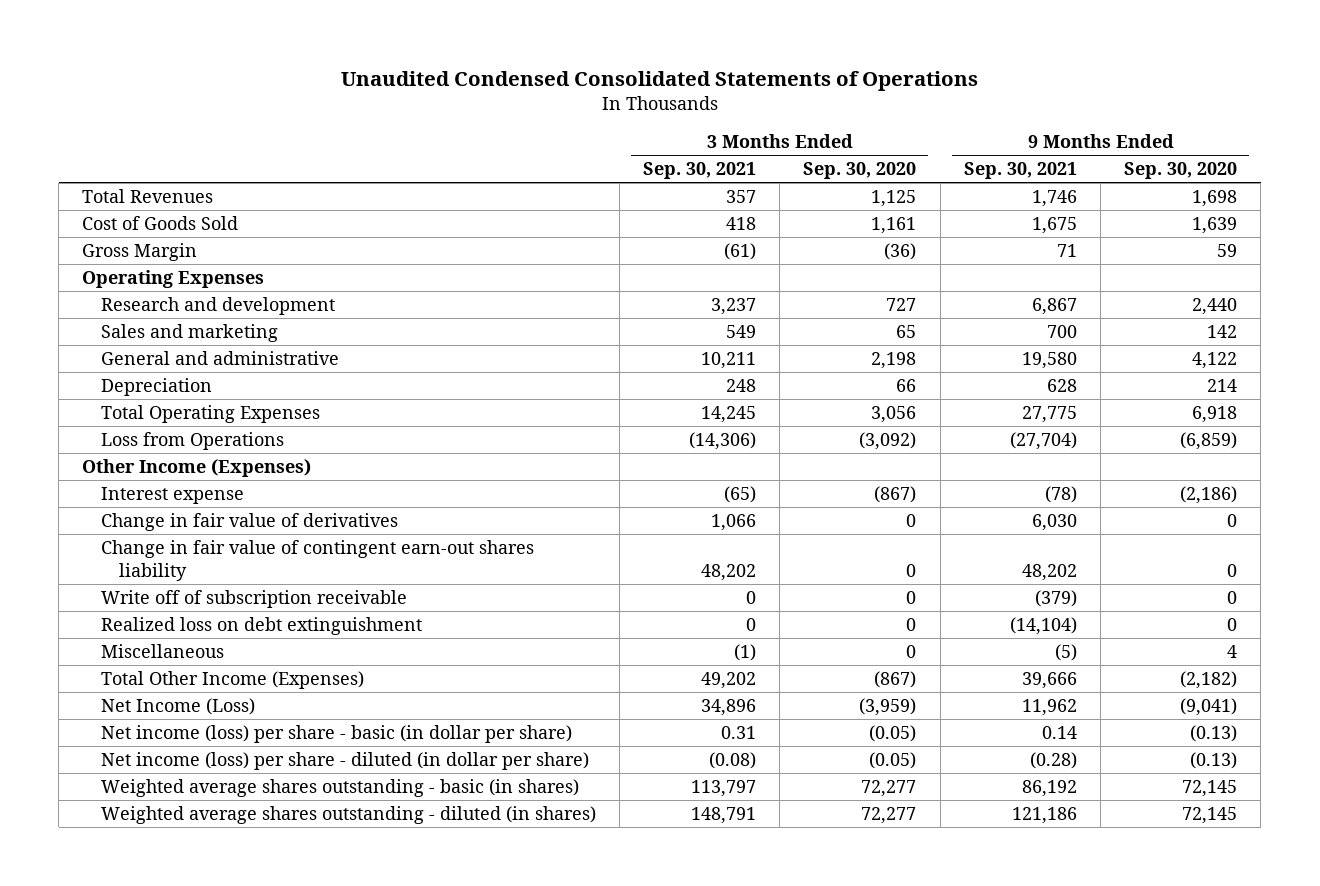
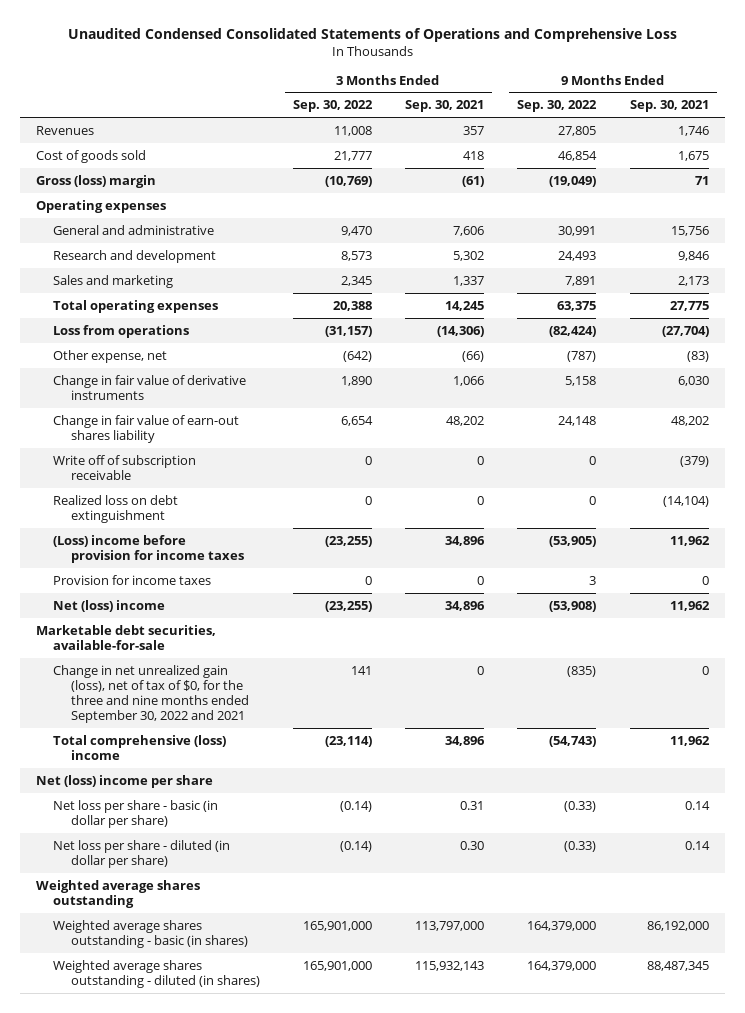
- Unaudited Condensed Consolidated Statements of Operations
+ Unaudited Condensed Consolidated Statements of Operations and Comprehensive Loss
- | 3 Months Ended Sep. 30, 2021 | 3 Months Ended Sep. 30, 2020 | 9 Months Ended Sep. 30, 2021 | 9 Months Ended Sep. 30, 2020
+ | 3 Months Ended Sep. 30, 2022 | 3 Months Ended Sep. 30, 2021 | 9 Months Ended Sep. 30, 2022 | 9 Months Ended Sep. 30, 2021
- Total Revenues | 357 | 1,125 | 1,746 | 1,698
- Cost of Goods Sold | 418 | 1,161 | 1,675 | 1,639
- Gross Margin | (61) | (36) | 71 | 59
- Operating Expenses
- Research and development | 3,237 | 727 | 6,867 | 2,440
- Sales and marketing | 549 | 65 | 700 | 142
- General and administrative | 10,211 | 2,198 | 19,580 | 4,122
- Depreciation | 248 | 66 | 628 | 214
- Total Operating Expenses | 14,245 | 3,056 | 27,775 | 6,918
- Loss from Operations | (14,306) | (3,092) | (27,704) | (6,859)
- Other Income (Expenses)
- Interest expense | (65) | (867) | (78) | (2,186)
- Change in fair value of derivatives | 1,066 | 0 | 6,030 | 0
- Change in fair value of contingent earn-out shares liability | 48,202 | 0 | 48,202 | 0
+ Revenues | 11,008 | 357 | 27,805 | 1,746
+ Cost of goods sold | 21,777 | 418 | 46,854 | 1,675
+ Gross (loss) margin | (10,769) | (61) | (19,049) | 71
+ Operating expenses
+ General and administrative | 9,470 | 7,606 | 30,991 | 15,756
+ Research and development | 8,573 | 5,302 | 24,493 | 9,846
+ Sales and marketing | 2,345 | 1,337 | 7,891 | 2,173
+ Total operating expenses | 20,388 | 14,245 | 63,375 | 27,775
+ Loss from operations | (31,157) | (14,306) | (82,424) | (27,704)
+ Other expense, net | (642) | (66) | (787) | (83)
+ Change in fair value of derivative instruments | 1,890 | 1,066 | 5,158 | 6,030
+ Change in fair value of earn-out shares liability | 6,654 | 48,202 | 24,148 | 48,202
- Miscellaneous | (1) | 0 | (5) | 4
- Total Other Income (Expenses) | 49,202 | (867) | 39,666 | (2,182)
- Net Income (Loss) | 34,896 | (3,959) | 11,962 | (9,041)
- Net income (loss) per share - basic (in dollar per share) | 0.31 | (0.05) | 0.14 | (0.13)
- Net income (loss) per share - diluted (in dollar per share) | (0.08) | (0.05) | (0.28) | (0.13)
- Weighted average shares outstanding - basic (in shares) | 113,797 | 72,277 | 86,192 | 72,145
- Weighted average shares outstanding - diluted (in shares) | 148,791 | 72,277 | 121,186 | 72,145
+ (Loss) income before provision for income taxes | (23,255) | 34,896 | (53,905) | 11,962
+ Provision for income taxes | 0 | 0 | 3 | 0
+ Net (loss) income | (23,255) | 34,896 | (53,908) | 11,962
+ Marketable debt securities, available-for-sale
+ Change in net unrealized gain (loss), net of tax of $0, for the three and nine months ended September 30, 2022 and 2021 | 141 | 0 | (835) | 0
+ Total comprehensive (loss) income | (23,114) | 34,896 | (54,743) | 11,962
+ Net (loss) income per share
+ Net loss per share - basic (in dollar per share) | (0.14) | 0.31 | (0.33) | 0.14
+ Net loss per share - diluted (in dollar per share) | (0.14) | 0.30 | (0.33) | 0.14
+ Weighted average shares outstanding
+ Weighted average shares outstanding - basic (in shares) | 165,901,000 | 113,797,000 | 164,379,000 | 86,192,000
+ Weighted average shares outstanding - diluted (in shares) | 165,901,000 | 115,932,143 | 164,379,000 | 88,487,345

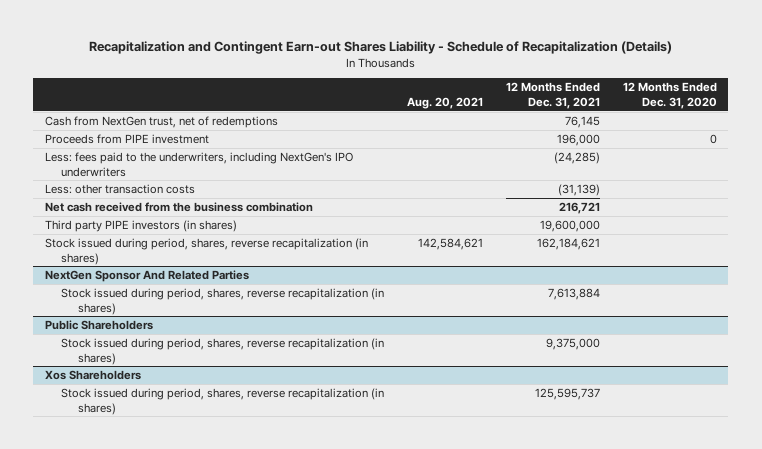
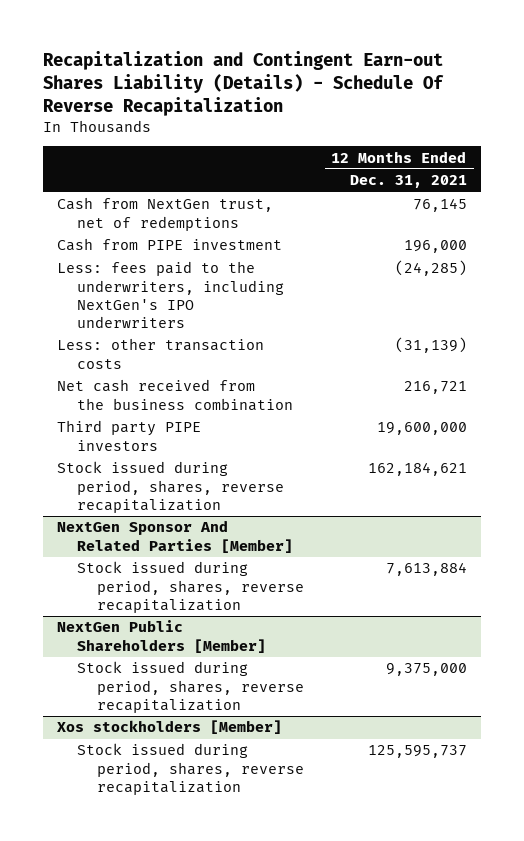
- Recapitalization and Contingent Earn-out Shares Liability - Schedule of Recapitalization (Details)
+ Recapitalization and Contingent Earn-out Shares Liability (Details) - Schedule Of Reverse Recapitalization
- | Aug. 20, 2021 | 12 Months Ended Dec. 31, 2021 | 12 Months Ended Dec. 31, 2020
+ | 12 Months Ended Dec. 31, 2021
- Proceeds from PIPE investment | | 196,000 | 0
+ Cash from PIPE investment | 196,000
- Third party PIPE investors (in shares) | | 19,600,000 |
- Stock issued during period, shares, reverse recapitalization (in shares) | 142,584,621 | 162,184,621 |
- NextGen Sponsor And Related Parties
- Stock issued during period, shares, reverse recapitalization (in shares) | | 7,613,884 |
- Public Shareholders
- Stock issued during period, shares, reverse recapitalization (in shares) | | 9,375,000 |
- Xos Shareholders
- Stock issued during period, shares, reverse recapitalization (in shares) | | 125,595,737 |
+ Third party PIPE investors | 19,600,000
+ Stock issued during period, shares, reverse recapitalization | 162,184,621
+ NextGen Sponsor And Related Parties [Member]
+ Stock issued during period, shares, reverse recapitalization | 7,613,884
+ NextGen Public Shareholders [Member]
+ Stock issued during period, shares, reverse recapitalization | 9,375,000
+ Xos stockholders [Member]
+ Stock issued during period, shares, reverse recapitalization | 125,595,737

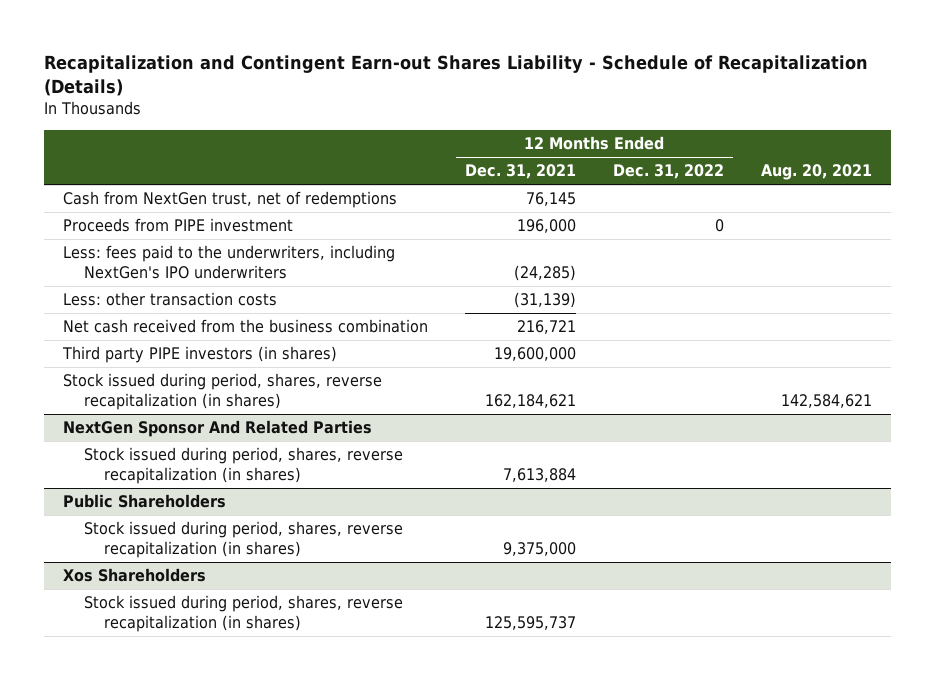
- Recapitalization and Contingent Earn-out Shares Liability (Details) - Schedule Of Reverse Recapitalization
+ Recapitalization and Contingent Earn-out Shares Liability - Schedule of Recapitalization (Details)
- | 12 Months Ended Dec. 31, 2021
+ | 12 Months Ended Dec. 31, 2021 | 12 Months Ended Dec. 31, 2022 | Aug. 20, 2021
- Cash from PIPE investment | 196,000
+ Proceeds from PIPE investment | 196,000 | 0 |
- Third party PIPE investors | 19,600,000
- Stock issued during period, shares, reverse recapitalization | 162,184,621
- NextGen Sponsor And Related Parties [Member]
- Stock issued during period, shares, reverse recapitalization | 7,613,884
- NextGen Public Shareholders [Member]
- Stock issued during period, shares, reverse recapitalization | 9,375,000
- Xos stockholders [Member]
- Stock issued during period, shares, reverse recapitalization | 125,595,737
+ Third party PIPE investors (in shares) | 19,600,000 | |
+ Stock issued during period, shares, reverse recapitalization (in shares) | 162,184,621 | | 142,584,621
+ NextGen Sponsor And Related Parties
+ Stock issued during period, shares, reverse recapitalization (in shares) | 7,613,884 | |
+ Public Shareholders
+ Stock issued during period, shares, reverse recapitalization (in shares) | 9,375,000 | |
+ Xos Shareholders
+ Stock issued during period, shares, reverse recapitalization (in shares) | 125,595,737 | |

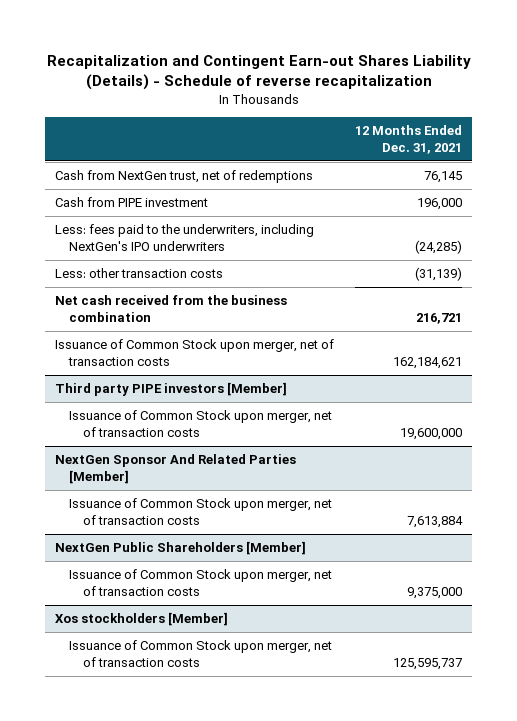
- Recapitalization and Contingent Earn-out Shares Liability - Schedule of Recapitalization (Details)
+ Recapitalization and Contingent Earn-out Shares Liability (Details) - Schedule of reverse recapitalization
- | 12 Months Ended Dec. 31, 2021 | 12 Months Ended Dec. 31, 2022 | Aug. 20, 2021
+ | 12 Months Ended Dec. 31, 2021
- Proceeds from PIPE investment | 196,000 | 0 |
+ Cash from PIPE investment | 196,000
- Third party PIPE investors (in shares) | 19,600,000 | |
- Stock issued during period, shares, reverse recapitalization (in shares) | 162,184,621 | | 142,584,621
- NextGen Sponsor And Related Parties
- Stock issued during period, shares, reverse recapitalization (in shares) | 7,613,884 | |
- Public Shareholders
- Stock issued during period, shares, reverse recapitalization (in shares) | 9,375,000 | |
- Xos Shareholders
- Stock issued during period, shares, reverse recapitalization (in shares) | 125,595,737 | |
+ Issuance of Common Stock upon merger, net of transaction costs | 162,184,621
+ Third party PIPE investors [Member]
+ Issuance of Common Stock upon merger, net of transaction costs | 19,600,000
+ NextGen Sponsor And Related Parties [Member]
+ Issuance of Common Stock upon merger, net of transaction costs | 7,613,884
+ NextGen Public Shareholders [Member]
+ Issuance of Common Stock upon merger, net of transaction costs | 9,375,000
+ Xos stockholders [Member]
+ Issuance of Common Stock upon merger, net of transaction costs | 125,595,737

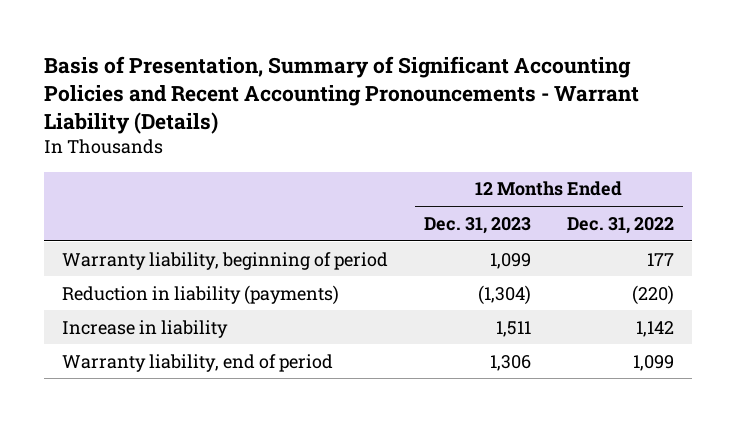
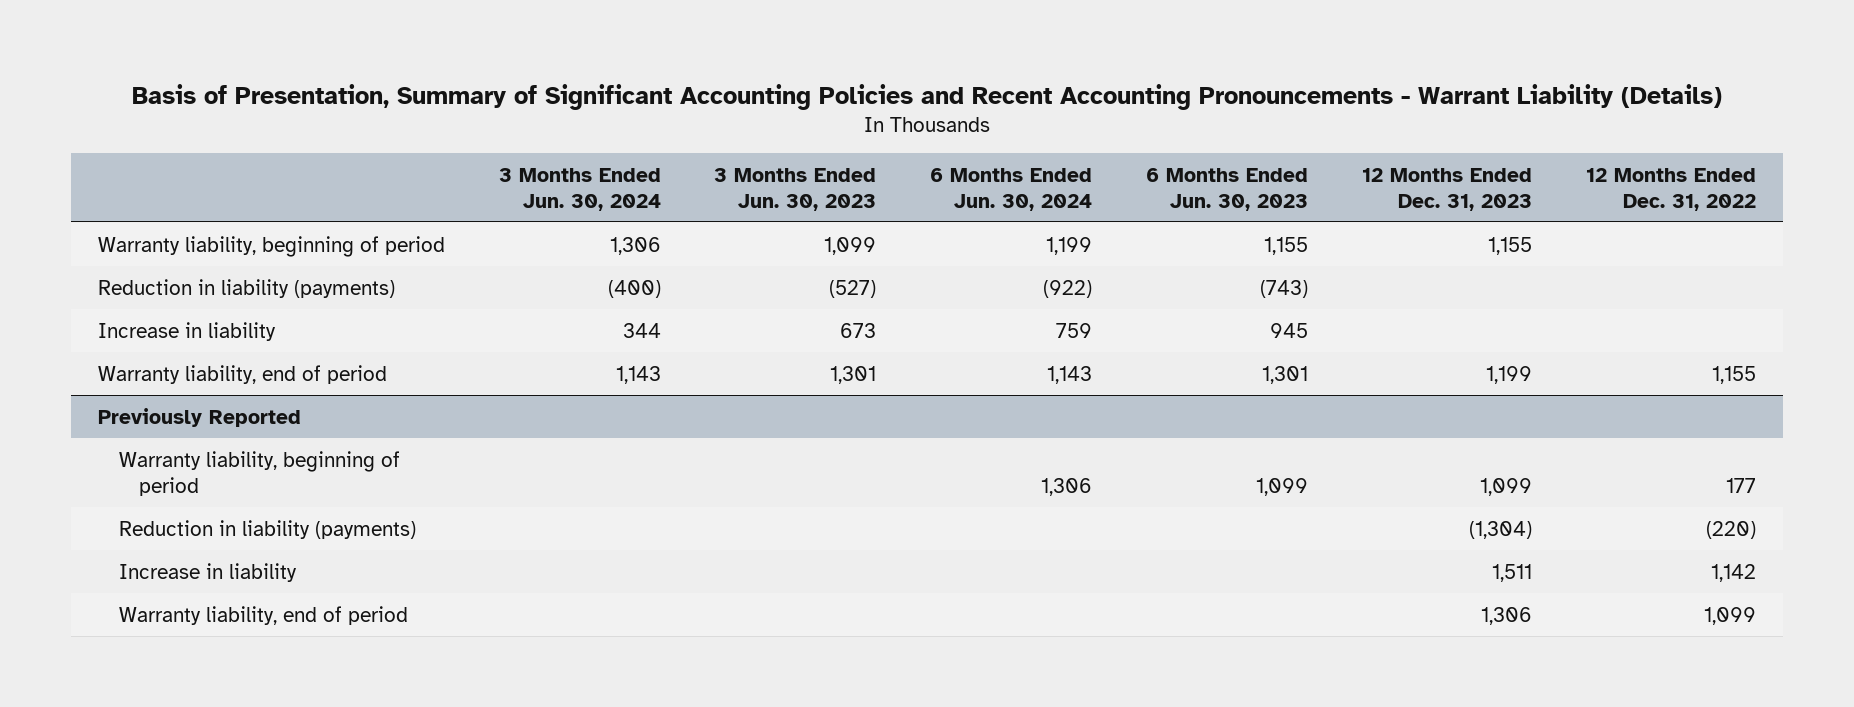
- | 12 Months Ended Dec. 31, 2023 | 12 Months Ended Dec. 31, 2022
+ | 3 Months Ended Jun. 30, 2024 | 3 Months Ended Jun. 30, 2023 | 6 Months Ended Jun. 30, 2024 | 6 Months Ended Jun. 30, 2023 | 12 Months Ended Dec. 31, 2023 | 12 Months Ended Dec. 31, 2022
+ Warranty liability, beginning of period | 1,306 | 1,099 | 1,199 | 1,155 | 1,155 |
+ Reduction in liability (payments) | (400) | (527) | (922) | (743) | |
+ Increase in liability | 344 | 673 | 759 | 945 | |
+ Warranty liability, end of period | 1,143 | 1,301 | 1,143 | 1,301 | 1,199 | 1,155
+ Previously Reported

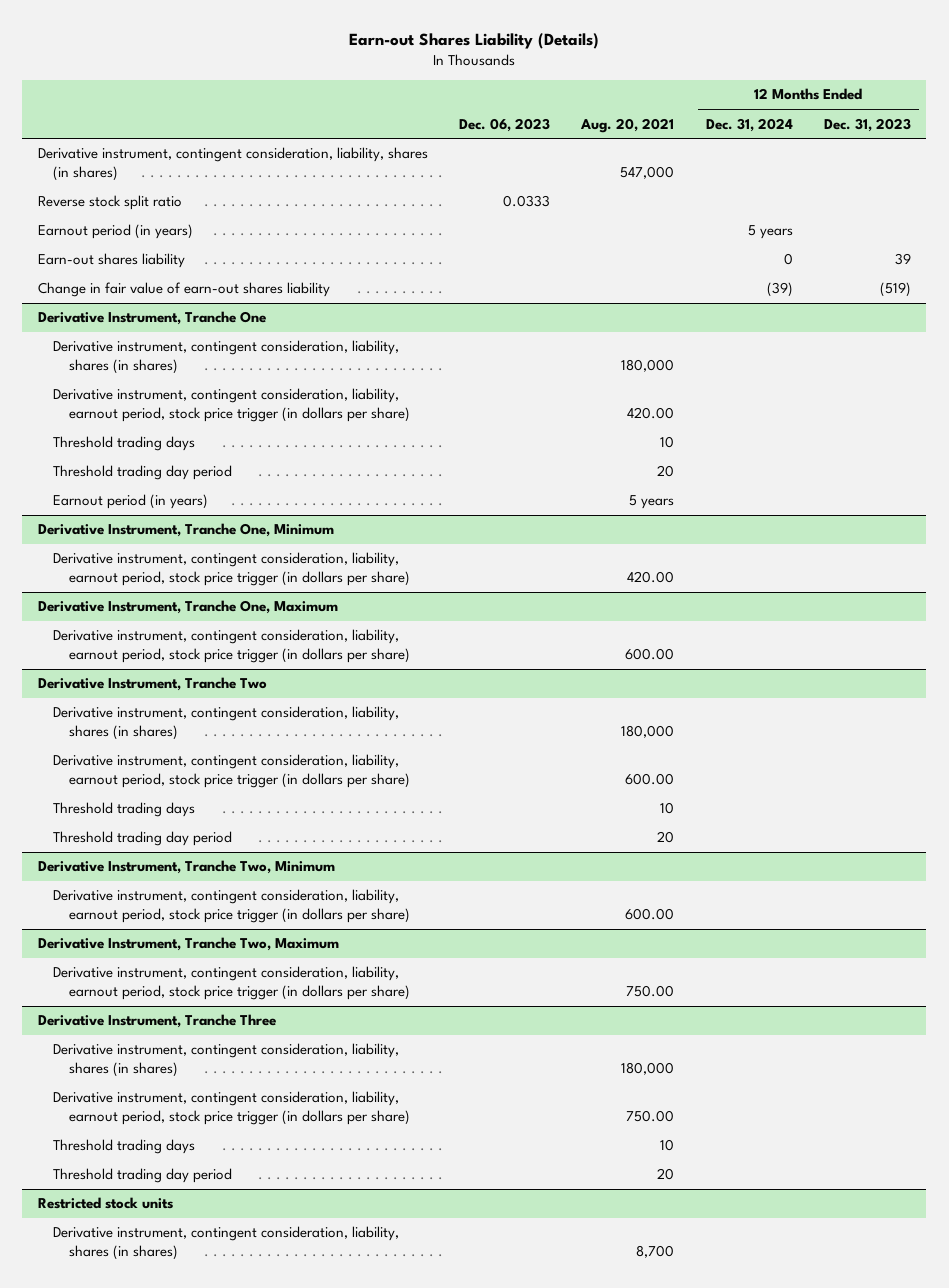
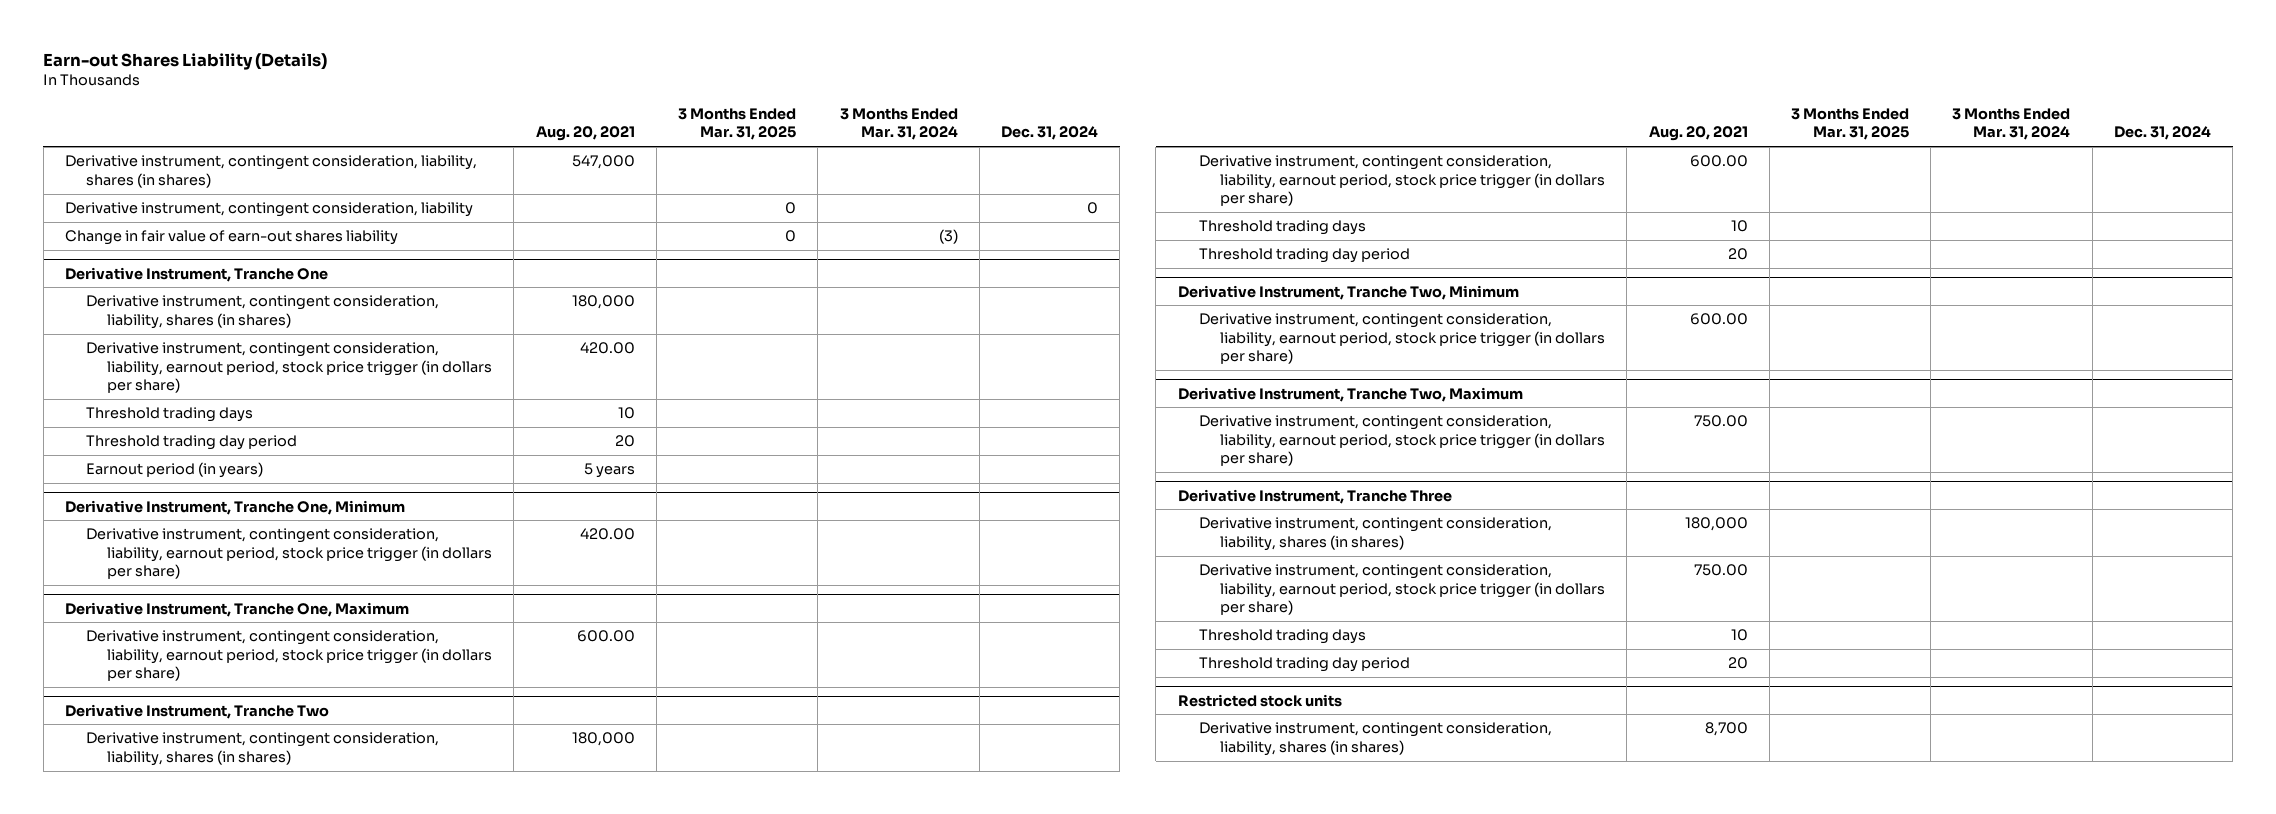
- | Dec. 06, 2023 | Aug. 20, 2021 | 12 Months Ended Dec. 31, 2024 | 12 Months Ended Dec. 31, 2023
+ | Aug. 20, 2021 | 3 Months Ended Mar. 31, 2025 | 3 Months Ended Mar. 31, 2024 | Dec. 31, 2024
- Reverse stock split ratio | 0.0333 | | |
- Earnout period (in years) | | | 5 years |
- Earn-out shares liability | | | 0 | 39
+ Derivative instrument, contingent consideration, liability | | 0 | | 0

